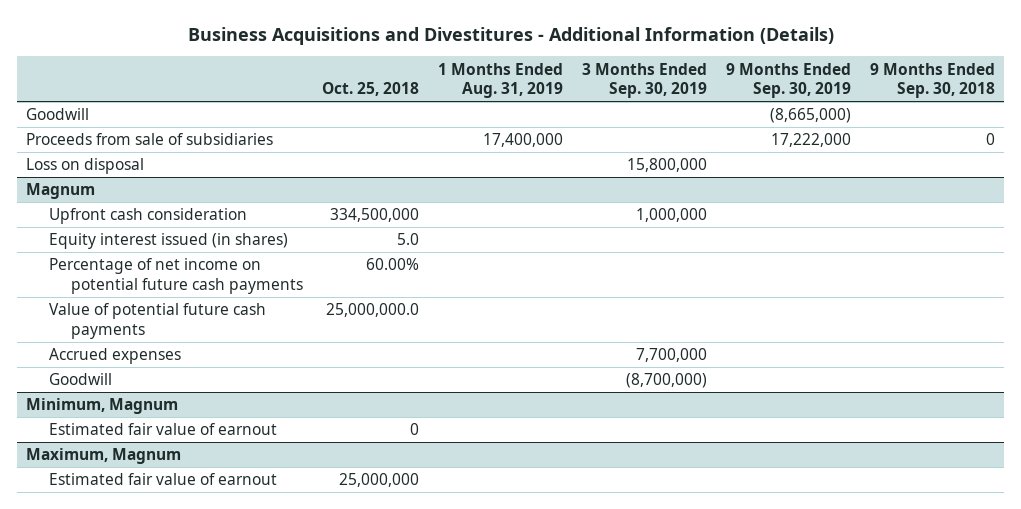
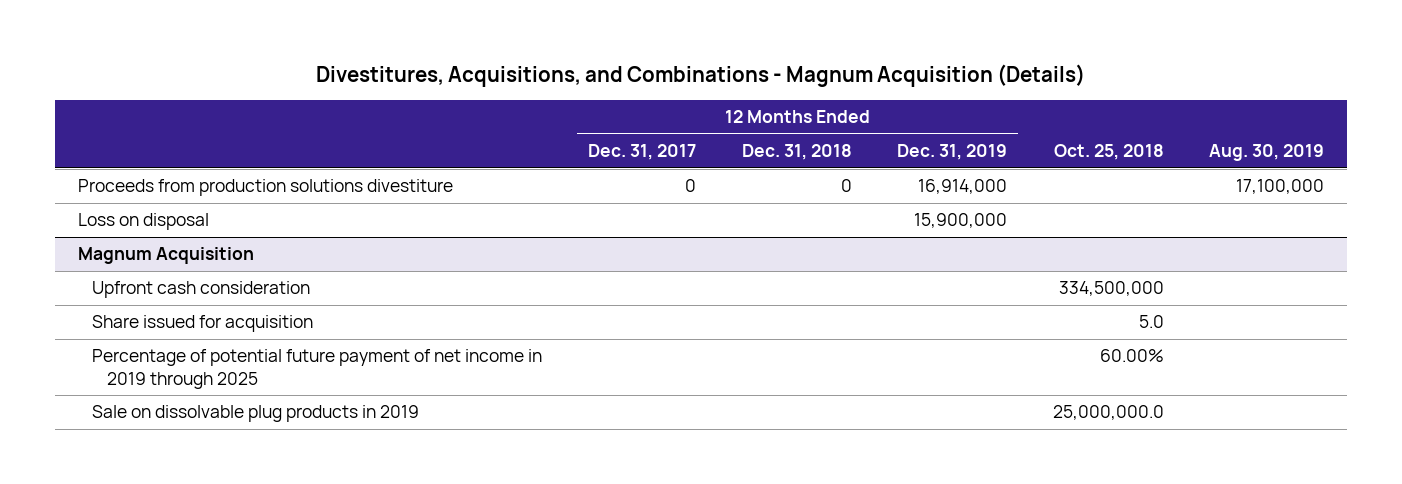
- Business Acquisitions and Divestitures - Additional Information (Details)
+ Divestitures, Acquisitions, and Combinations - Magnum Acquisition (Details)
- | Oct. 25, 2018 | 1 Months Ended Aug. 31, 2019 | 3 Months Ended Sep. 30, 2019 | 9 Months Ended Sep. 30, 2019 | 9 Months Ended Sep. 30, 2018
+ | 12 Months Ended Dec. 31, 2017 | 12 Months Ended Dec. 31, 2018 | 12 Months Ended Dec. 31, 2019 | Oct. 25, 2018 | Aug. 30, 2019
- Goodwill | | | | (8,665,000) |
- Proceeds from sale of subsidiaries | | 17,400,000 | | 17,222,000 | 0
+ Proceeds from production solutions divestiture | 0 | 0 | 16,914,000 | | 17,100,000
- Magnum
+ Magnum Acquisition
- Equity interest issued (in shares) | 5.0 | | | |
- Percentage of net income on potential future cash payments | 60.00% | | | |
- Value of potential future cash payments | 25,000,000.0 | | | |
- Accrued expenses | | | 7,700,000 | |
- Goodwill | | | (8,700,000) | |
- Minimum, Magnum
- Estimated fair value of earnout | 0 | | | |
- Maximum, Magnum
- Estimated fair value of earnout | 25,000,000 | | | |
+ Share issued for acquisition | | | | 5.0 |
+ Percentage of potential future payment of net income in 2019 through 2025 | | | | 60.00% |
+ Sale on dissolvable plug products in 2019 | | | | 25,000,000.0 |

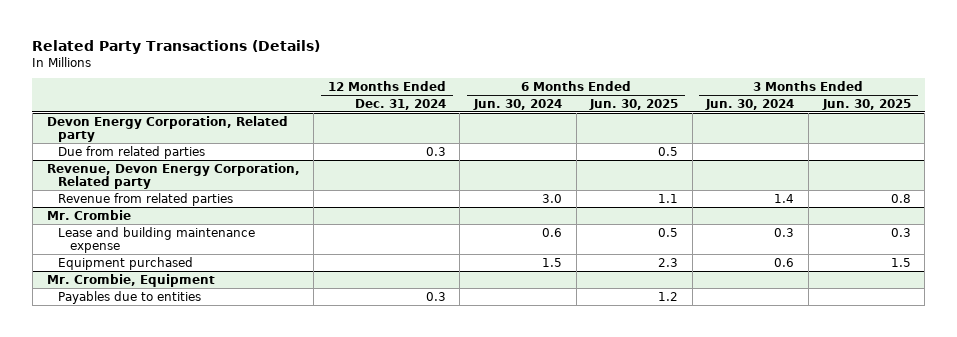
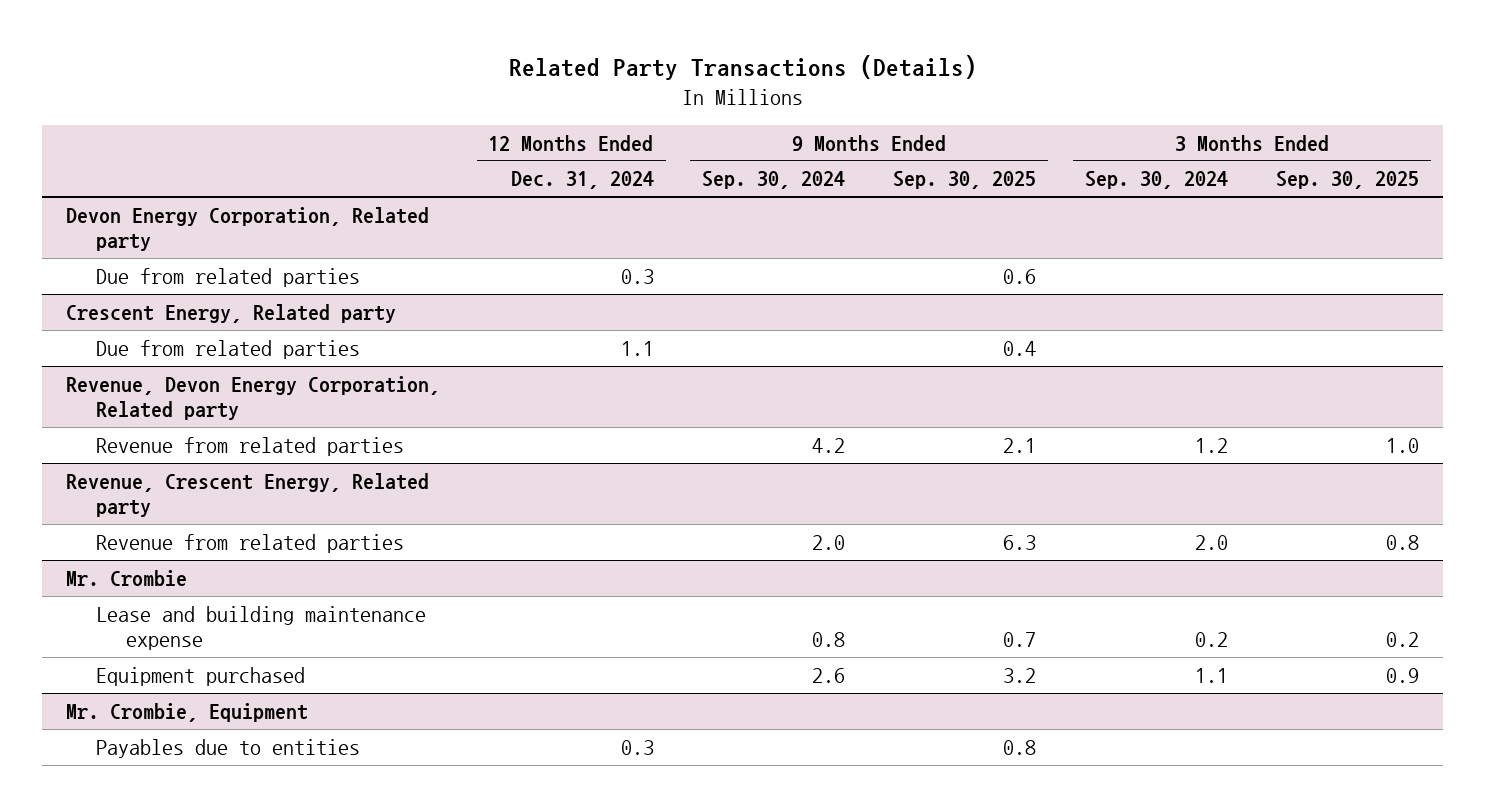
- | 12 Months Ended Dec. 31, 2024 | 6 Months Ended Jun. 30, 2024 | 6 Months Ended Jun. 30, 2025 | 3 Months Ended Jun. 30, 2024 | 3 Months Ended Jun. 30, 2025
+ | 12 Months Ended Dec. 31, 2024 | 9 Months Ended Sep. 30, 2024 | 9 Months Ended Sep. 30, 2025 | 3 Months Ended Sep. 30, 2024 | 3 Months Ended Sep. 30, 2025
+ Crescent Energy, Related party
+ Due from related parties | 1.1 | | 0.4 | |
+ Revenue, Crescent Energy, Related party
+ Revenue from related parties | | 2.0 | 6.3 | 2.0 | 0.8

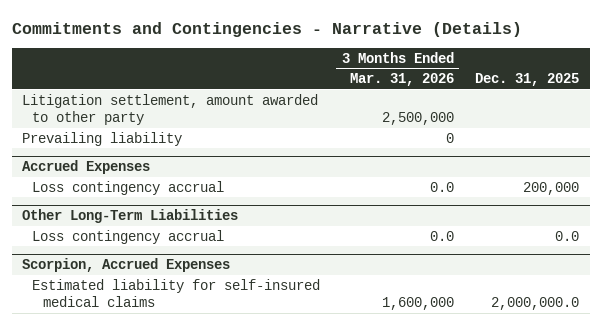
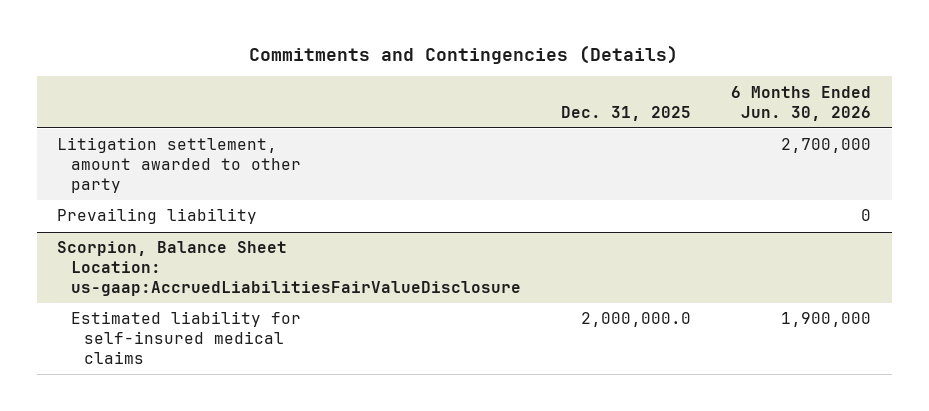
- Commitments and Contingencies - Narrative (Details)
+ Commitments and Contingencies (Details)
- | 3 Months Ended Mar. 31, 2026 | Dec. 31, 2025
+ | Dec. 31, 2025 | 6 Months Ended Jun. 30, 2026
- Accrued Expenses
- Loss contingency accrual | 0.0 | 200,000
- Other Long-Term Liabilities
- Loss contingency accrual | 0.0 | 0.0
- Scorpion, Accrued Expenses
+ Scorpion, Balance Sheet Location: us-gaap:AccruedLiabilitiesFairValueDisclosure

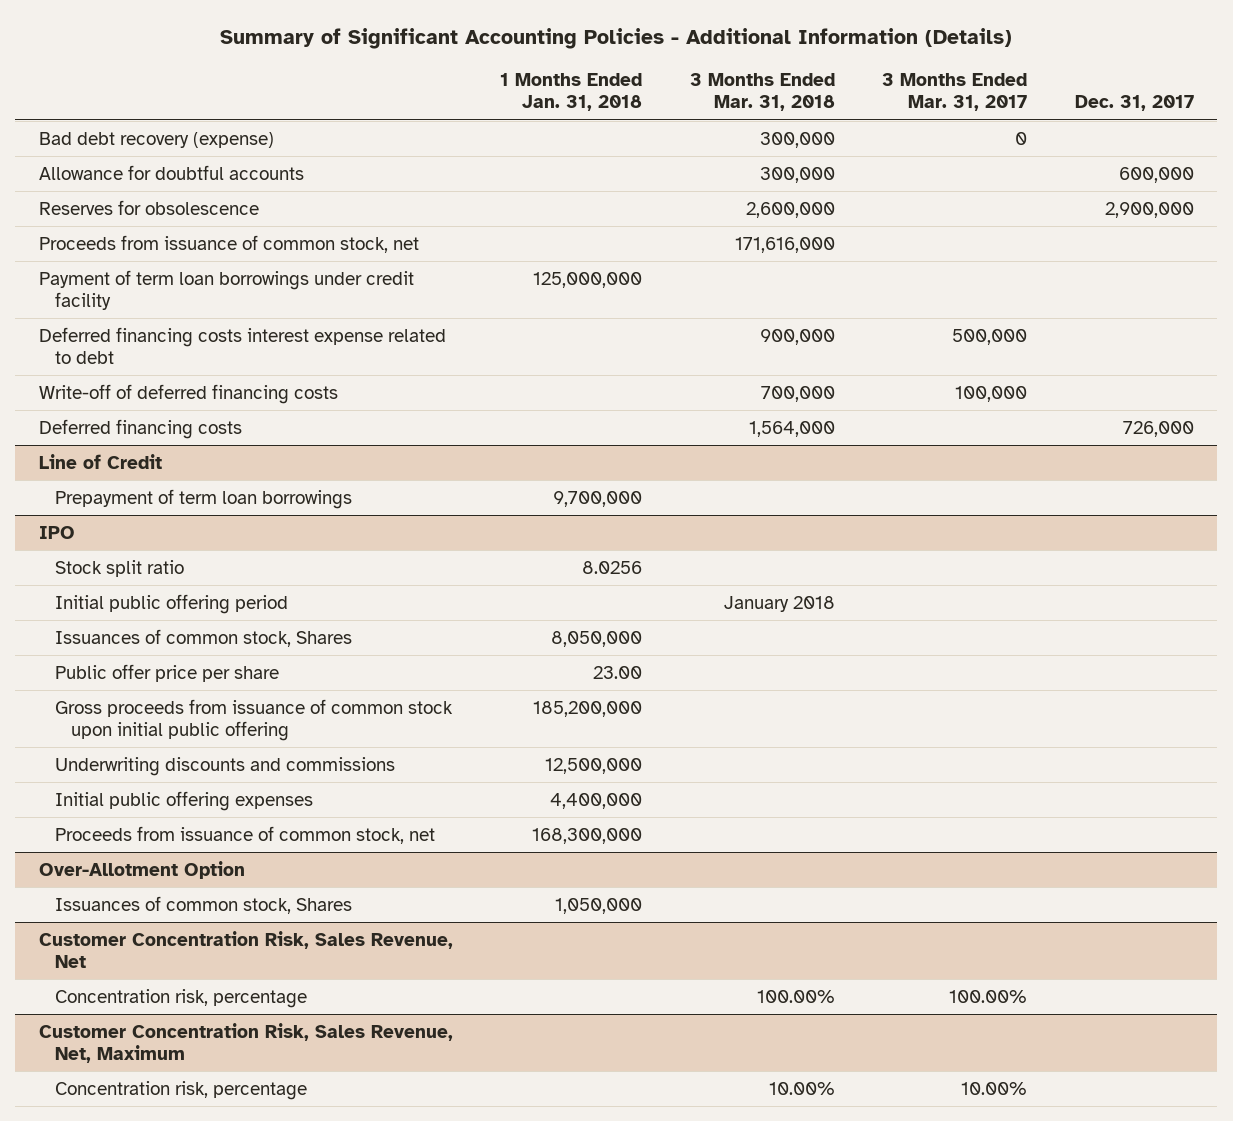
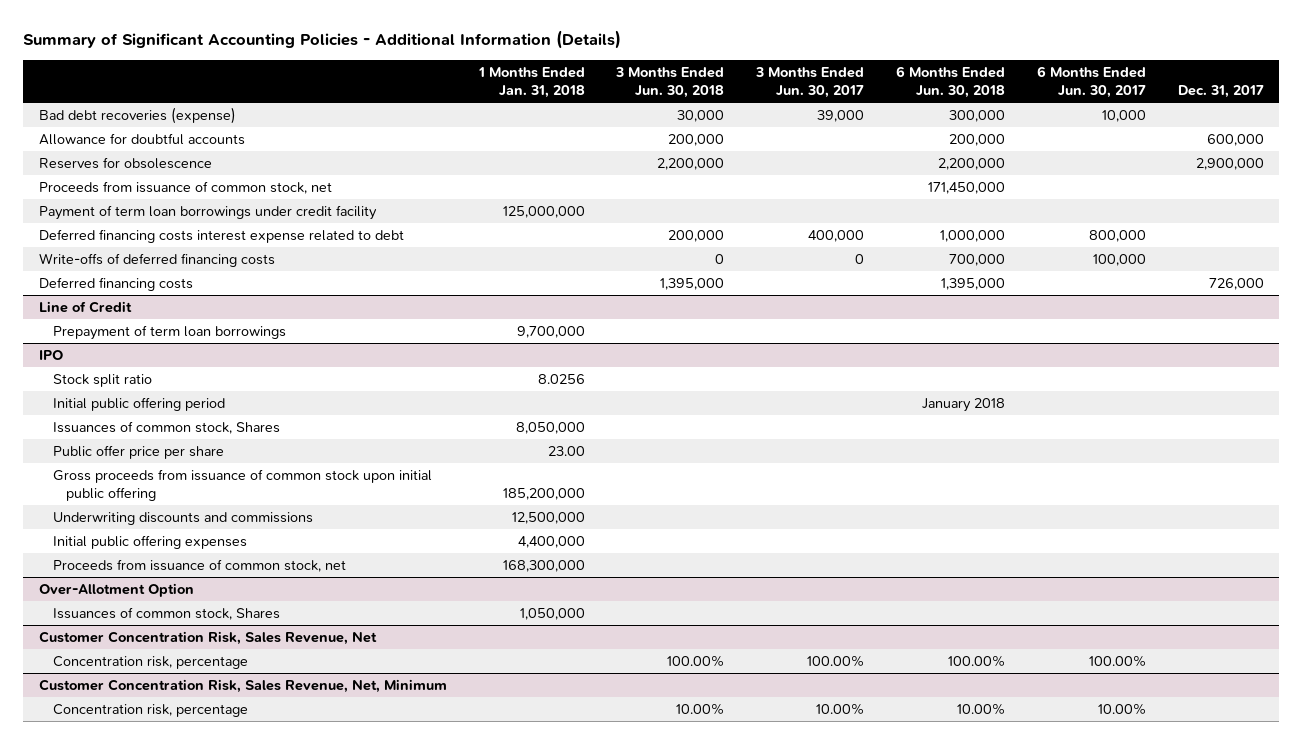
- | 1 Months Ended Jan. 31, 2018 | 3 Months Ended Mar. 31, 2018 | 3 Months Ended Mar. 31, 2017 | Dec. 31, 2017
+ | 1 Months Ended Jan. 31, 2018 | 3 Months Ended Jun. 30, 2018 | 3 Months Ended Jun. 30, 2017 | 6 Months Ended Jun. 30, 2018 | 6 Months Ended Jun. 30, 2017 | Dec. 31, 2017
- Bad debt recovery (expense) | | 300,000 | 0 |
+ Bad debt recoveries (expense) | | 30,000 | 39,000 | 300,000 | 10,000 |
- Write-off of deferred financing costs | | 700,000 | 100,000 |
+ Write-offs of deferred financing costs | | 0 | 0 | 700,000 | 100,000 |
- Customer Concentration Risk, Sales Revenue, Net, Maximum
+ Customer Concentration Risk, Sales Revenue, Net, Minimum

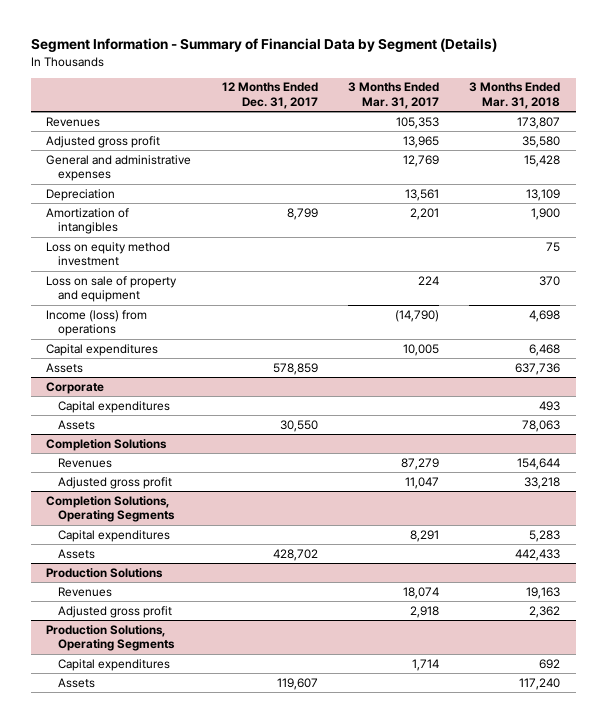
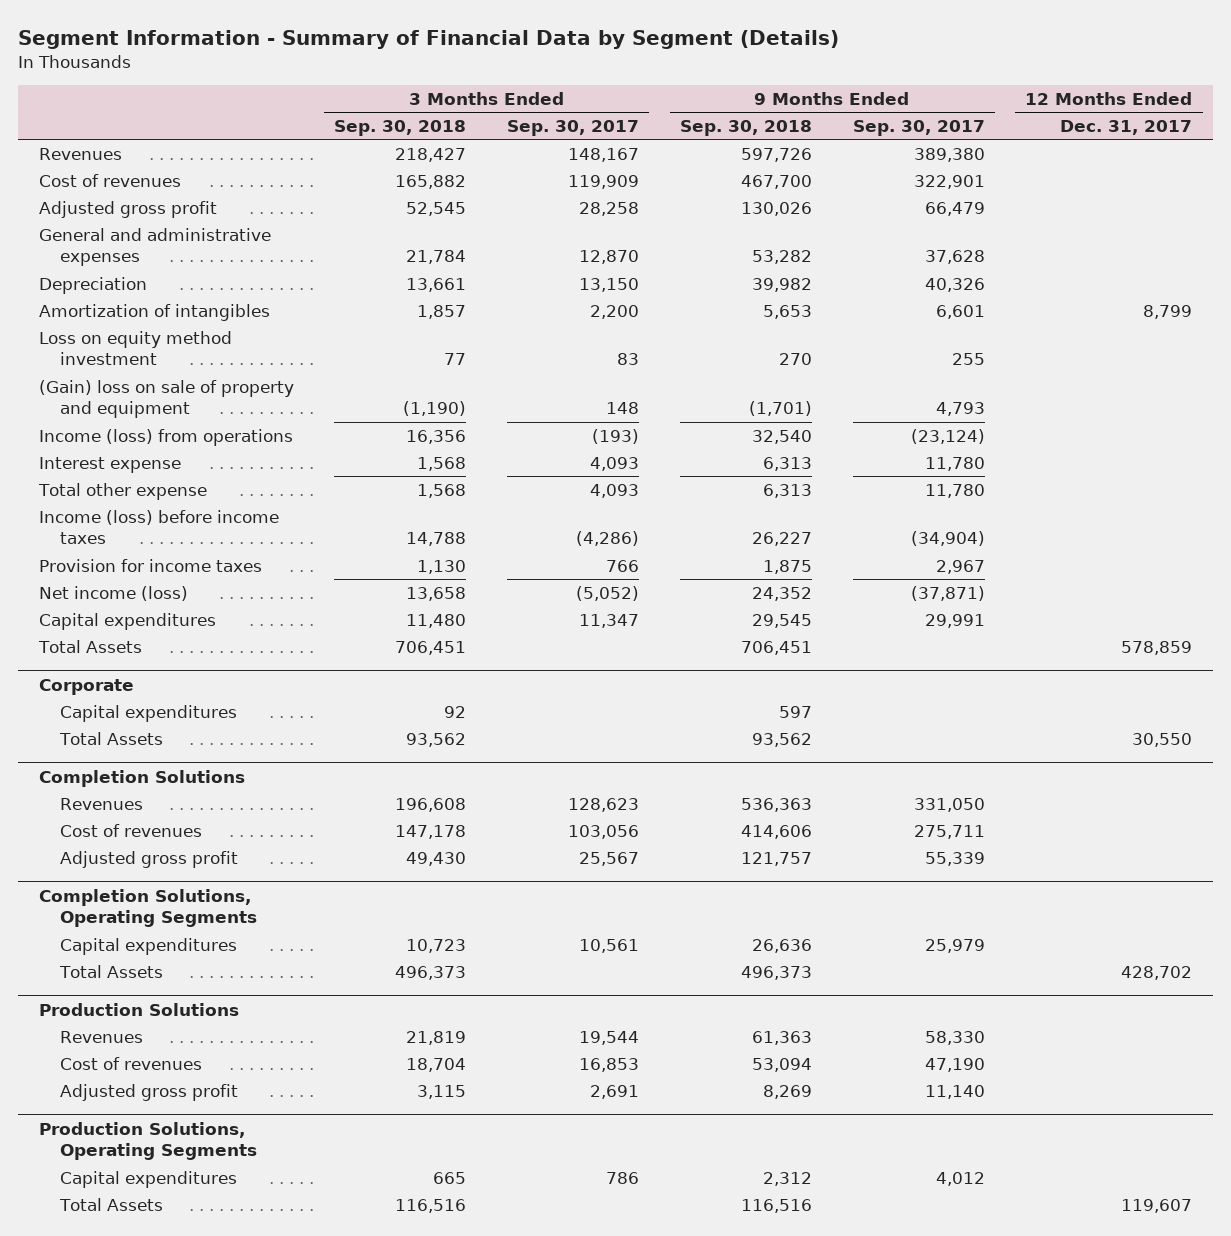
- | 12 Months Ended Dec. 31, 2017 | 3 Months Ended Mar. 31, 2017 | 3 Months Ended Mar. 31, 2018
+ | 3 Months Ended Sep. 30, 2018 | 3 Months Ended Sep. 30, 2017 | 9 Months Ended Sep. 30, 2018 | 9 Months Ended Sep. 30, 2017 | 12 Months Ended Dec. 31, 2017
+ Cost of revenues | 165,882 | 119,909 | 467,700 | 322,901 |
- Loss on sale of property and equipment | | 224 | 370
+ (Gain) loss on sale of property and equipment | (1,190) | 148 | (1,701) | 4,793 |
+ Interest expense | 1,568 | 4,093 | 6,313 | 11,780 |
+ Total other expense | 1,568 | 4,093 | 6,313 | 11,780 |
+ Income (loss) before income taxes | 14,788 | (4,286) | 26,227 | (34,904) |
+ Provision for income taxes | 1,130 | 766 | 1,875 | 2,967 |
+ Net income (loss) | 13,658 | (5,052) | 24,352 | (37,871) |
- Assets | 578,859 | | 637,736
+ Total Assets | 706,451 | | 706,451 | | 578,859
@ Corporate
- Assets | 30,550 | | 78,063
+ Total Assets | 93,562 | | 93,562 | | 30,550
@ Completion Solutions
+ Cost of revenues | 147,178 | 103,056 | 414,606 | 275,711 |
@ Completion Solutions, Operating Segments
- Assets | 428,702 | | 442,433
+ Total Assets | 496,373 | | 496,373 | | 428,702
@ Production Solutions
+ Cost of revenues | 18,704 | 16,853 | 53,094 | 47,190 |
@ Production Solutions, Operating Segments
- Assets | 119,607 | | 117,240
+ Total Assets | 116,516 | | 116,516 | | 119,607

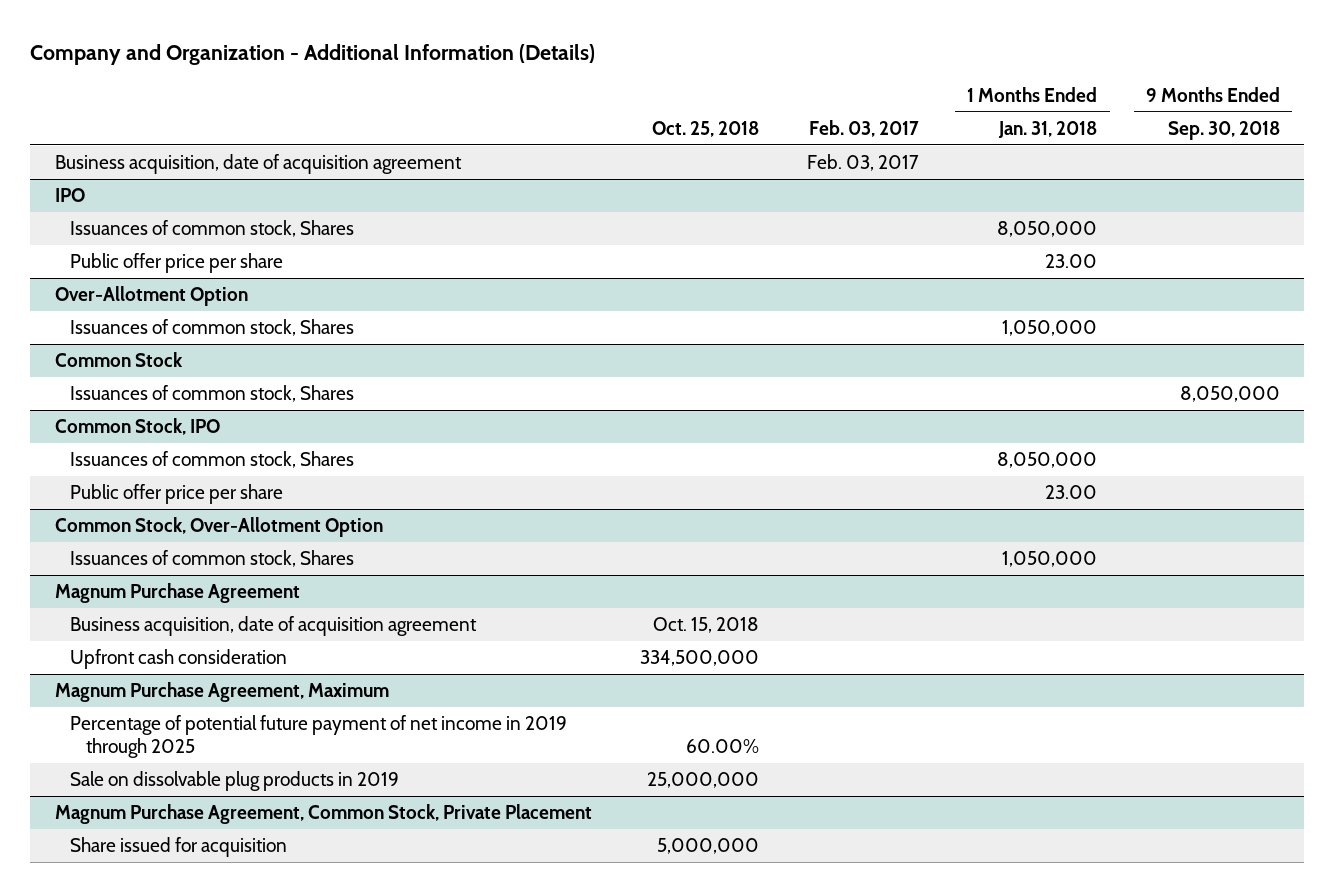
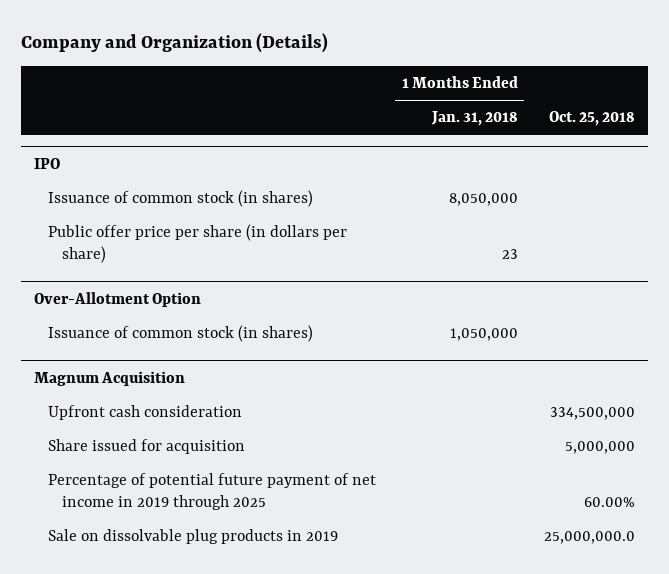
- Company and Organization - Additional Information (Details)
+ Company and Organization (Details)
- | Oct. 25, 2018 | Feb. 03, 2017 | 1 Months Ended Jan. 31, 2018 | 9 Months Ended Sep. 30, 2018
+ | 1 Months Ended Jan. 31, 2018 | Oct. 25, 2018
- Business acquisition, date of acquisition agreement | | Feb. 03, 2017 | |
@ IPO
- Issuances of common stock, Shares | | | 8,050,000 |
- Public offer price per share | | | 23.00 |
+ Issuance of common stock (in shares) | 8,050,000 |
+ Public offer price per share (in dollars per share) | 23 |
@ Over-Allotment Option
- Issuances of common stock, Shares | | | 1,050,000 |
- Common Stock
- Issuances of common stock, Shares | | | | 8,050,000
- Common Stock, IPO
- Issuances of common stock, Shares | | | 8,050,000 |
- Public offer price per share | | | 23.00 |
- Common Stock, Over-Allotment Option
- Issuances of common stock, Shares | | | 1,050,000 |
- Magnum Purchase Agreement
- Business acquisition, date of acquisition agreement | Oct. 15, 2018 | | |
@ Over-Allotment Option
+ Issuance of common stock (in shares) | 1,050,000 |
+ Magnum Acquisition
- Magnum Purchase Agreement, Maximum
- Percentage of potential future payment of net income in 2019 through 2025 | 60.00% | | |
- Sale on dissolvable plug products in 2019 | 25,000,000 | | |
- Magnum Purchase Agreement, Common Stock, Private Placement
- Share issued for acquisition | 5,000,000 | | |
+ Share issued for acquisition | | 5,000,000
+ Percentage of potential future payment of net income in 2019 through 2025 | | 60.00%
+ Sale on dissolvable plug products in 2019 | | 25,000,000.0

